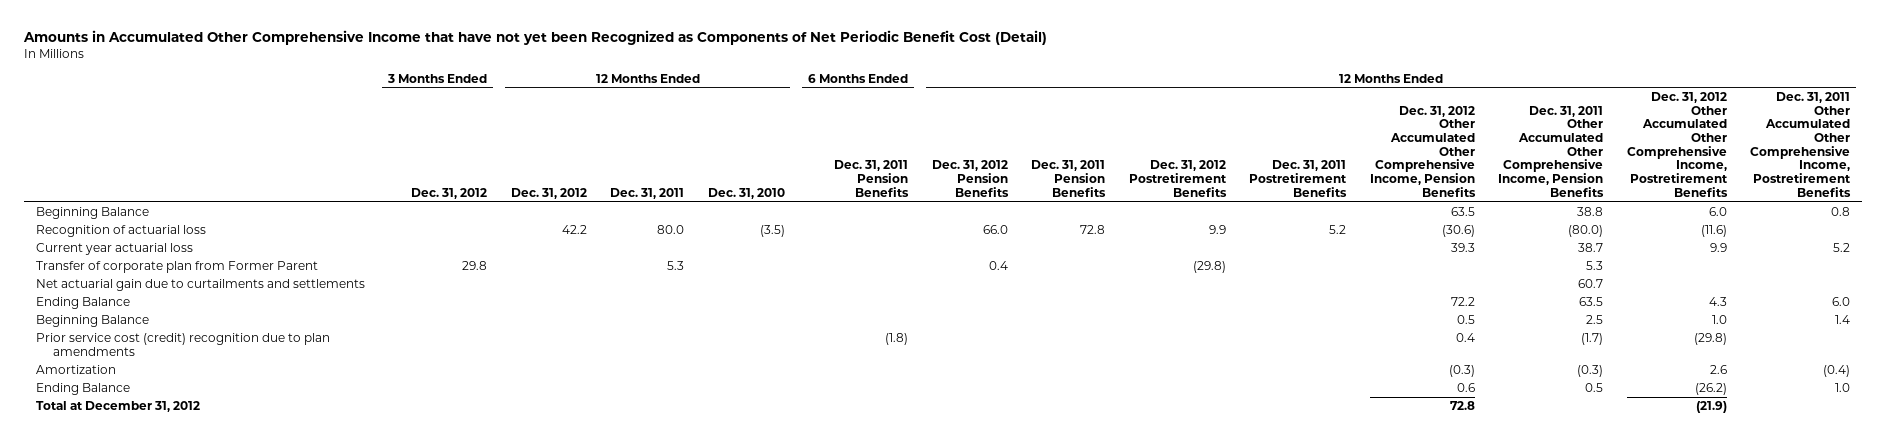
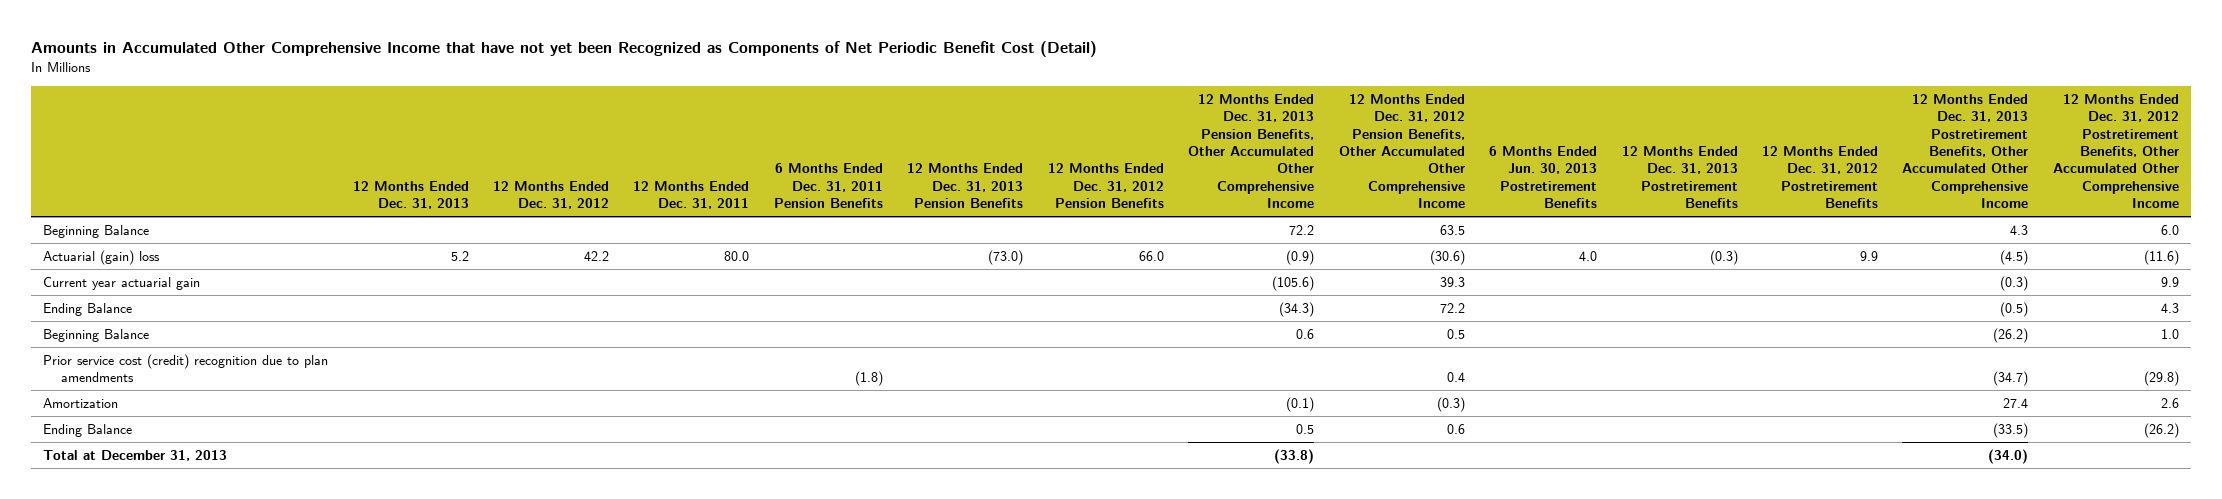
- | 3 Months Ended Dec. 31, 2012 | 12 Months Ended Dec. 31, 2012 | 12 Months Ended Dec. 31, 2011 | 12 Months Ended Dec. 31, 2010 | 6 Months Ended Dec. 31, 2011 Pension Benefits | 12 Months Ended Dec. 31, 2012 Pension Benefits | 12 Months Ended Dec. 31, 2011 Pension Benefits | 12 Months Ended Dec. 31, 2012 Postretirement Benefits | 12 Months Ended Dec. 31, 2011 Postretirement Benefits | 12 Months Ended Dec. 31, 2012 Other Accumulated Other Comprehensive Income, Pension Benefits | 12 Months Ended Dec. 31, 2011 Other Accumulated Other Comprehensive Income, Pension Benefits | 12 Months Ended Dec. 31, 2012 Other Accumulated Other Comprehensive Income, Postretirement Benefits | 12 Months Ended Dec. 31, 2011 Other Accumulated Other Comprehensive Income, Postretirement Benefits
+ | 12 Months Ended Dec. 31, 2013 | 12 Months Ended Dec. 31, 2012 | 12 Months Ended Dec. 31, 2011 | 6 Months Ended Dec. 31, 2011 Pension Benefits | 12 Months Ended Dec. 31, 2013 Pension Benefits | 12 Months Ended Dec. 31, 2012 Pension Benefits | 12 Months Ended Dec. 31, 2013 Pension Benefits, Other Accumulated Other Comprehensive Income | 12 Months Ended Dec. 31, 2012 Pension Benefits, Other Accumulated Other Comprehensive Income | 6 Months Ended Jun. 30, 2013 Postretirement Benefits | 12 Months Ended Dec. 31, 2013 Postretirement Benefits | 12 Months Ended Dec. 31, 2012 Postretirement Benefits | 12 Months Ended Dec. 31, 2013 Postretirement Benefits, Other Accumulated Other Comprehensive Income | 12 Months Ended Dec. 31, 2012 Postretirement Benefits, Other Accumulated Other Comprehensive Income
- Recognition of actuarial loss | | 42.2 | 80.0 | (3.5) | | 66.0 | 72.8 | 9.9 | 5.2 | (30.6) | (80.0) | (11.6) |
- Current year actuarial loss | | | | | | | | | | 39.3 | 38.7 | 9.9 | 5.2
- Transfer of corporate plan from Former Parent | 29.8 | | 5.3 | | | 0.4 | | (29.8) | | | 5.3 | |
- Net actuarial gain due to curtailments and settlements | | | | | | | | | | | 60.7 | |
+ Actuarial (gain) loss | 5.2 | 42.2 | 80.0 | | (73.0) | 66.0 | (0.9) | (30.6) | 4.0 | (0.3) | 9.9 | (4.5) | (11.6)
+ Current year actuarial gain | | | | | | | (105.6) | 39.3 | | | | (0.3) | 9.9
- Total at December 31, 2012 | | | | | | | | | | 72.8 | | (21.9) |
+ Total at December 31, 2013 | | | | | | | (33.8) | | | | | (34.0) |

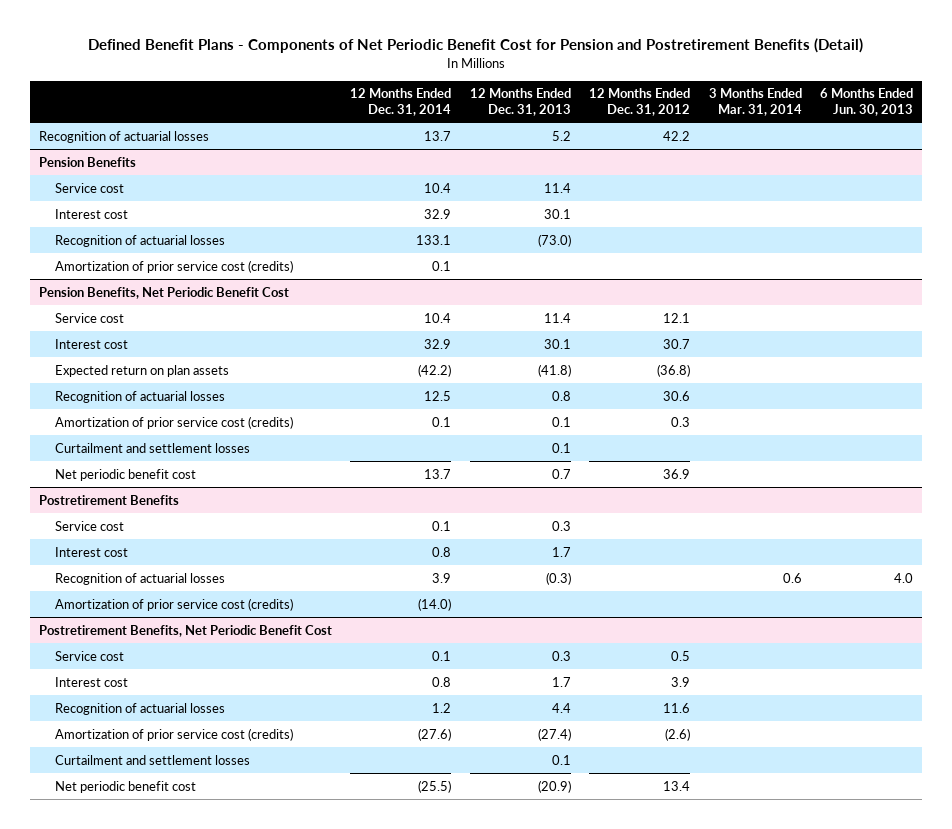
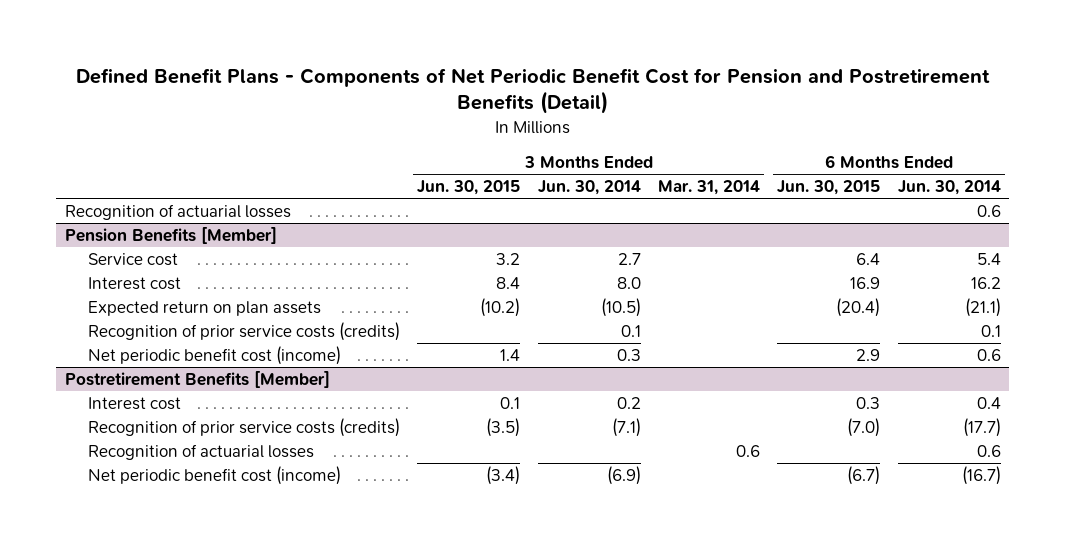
- | 12 Months Ended Dec. 31, 2014 | 12 Months Ended Dec. 31, 2013 | 12 Months Ended Dec. 31, 2012 | 3 Months Ended Mar. 31, 2014 | 6 Months Ended Jun. 30, 2013
+ | 3 Months Ended Jun. 30, 2015 | 3 Months Ended Jun. 30, 2014 | 3 Months Ended Mar. 31, 2014 | 6 Months Ended Jun. 30, 2015 | 6 Months Ended Jun. 30, 2014
- Pension Benefits
+ Pension Benefits [Member]
- Recognition of actuarial losses | 133.1 | (73.0) | | |
- Amortization of prior service cost (credits) | 0.1 | | | |
- Pension Benefits, Net Periodic Benefit Cost
- Service cost | 10.4 | 11.4 | 12.1 | |
- Interest cost | 32.9 | 30.1 | 30.7 | |
- Expected return on plan assets | (42.2) | (41.8) | (36.8) | |
- Recognition of actuarial losses | 12.5 | 0.8 | 30.6 | |
- Amortization of prior service cost (credits) | 0.1 | 0.1 | 0.3 | |
- Curtailment and settlement losses | | 0.1 | | |
- Net periodic benefit cost | 13.7 | 0.7 | 36.9 | |
- Postretirement Benefits
- Service cost | 0.1 | 0.3 | | |
+ Expected return on plan assets | (10.2) | (10.5) | | (20.4) | (21.1)
+ Recognition of prior service costs (credits) | | 0.1 | | | 0.1
+ Net periodic benefit cost (income) | 1.4 | 0.3 | | 2.9 | 0.6
+ Postretirement Benefits [Member]
+ Recognition of prior service costs (credits) | (3.5) | (7.1) | | (7.0) | (17.7)
- Amortization of prior service cost (credits) | (14.0) | | | |
- Postretirement Benefits, Net Periodic Benefit Cost
- Service cost | 0.1 | 0.3 | 0.5 | |
- Interest cost | 0.8 | 1.7 | 3.9 | |
- Recognition of actuarial losses | 1.2 | 4.4 | 11.6 | |
- Amortization of prior service cost (credits) | (27.6) | (27.4) | (2.6) | |
- Curtailment and settlement losses | | 0.1 | | |
- Net periodic benefit cost | (25.5) | (20.9) | 13.4 | |
+ Net periodic benefit cost (income) | (3.4) | (6.9) | | (6.7) | (16.7)

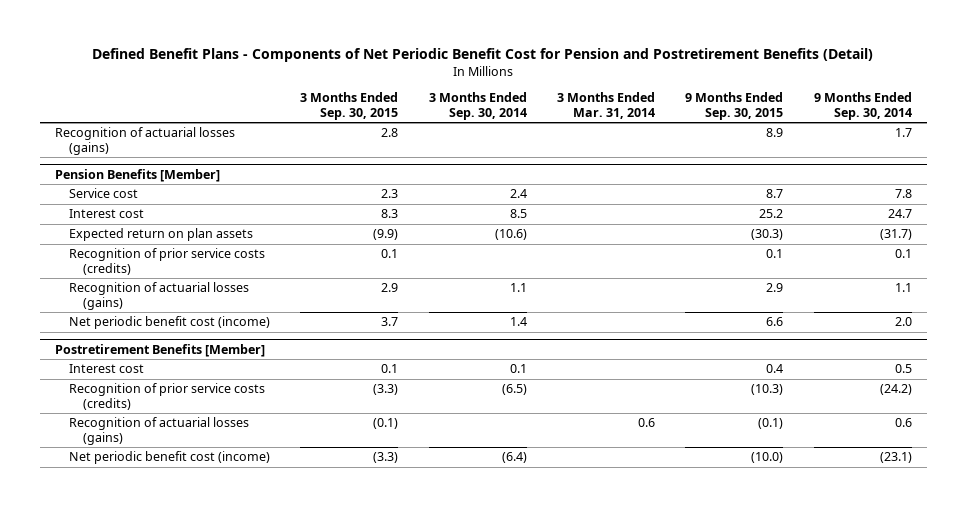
- | 3 Months Ended Jun. 30, 2015 | 3 Months Ended Jun. 30, 2014 | 3 Months Ended Mar. 31, 2014 | 6 Months Ended Jun. 30, 2015 | 6 Months Ended Jun. 30, 2014
+ | 3 Months Ended Sep. 30, 2015 | 3 Months Ended Sep. 30, 2014 | 3 Months Ended Mar. 31, 2014 | 9 Months Ended Sep. 30, 2015 | 9 Months Ended Sep. 30, 2014
- Recognition of actuarial losses | | | | | 0.6
+ Recognition of actuarial losses (gains) | 2.8 | | | 8.9 | 1.7
@ Pension Benefits [Member]
+ Recognition of actuarial losses (gains) | 2.9 | 1.1 | | 2.9 | 1.1
@ Postretirement Benefits [Member]
- Recognition of actuarial losses | | | 0.6 | | 0.6
+ Recognition of actuarial losses (gains) | (0.1) | | 0.6 | (0.1) | 0.6

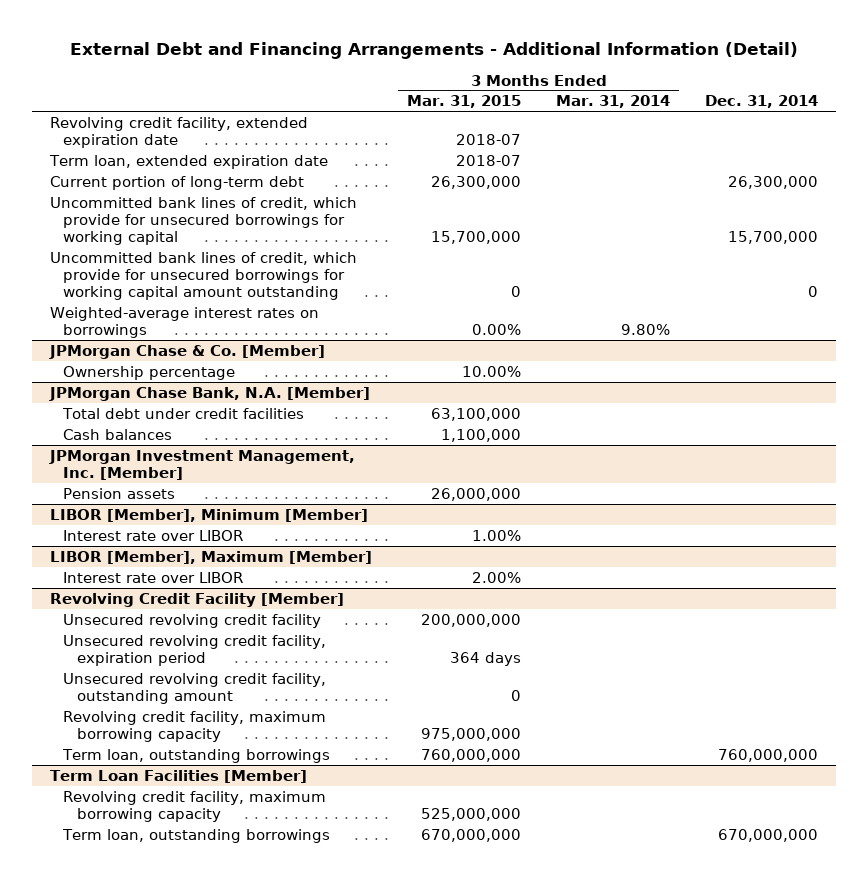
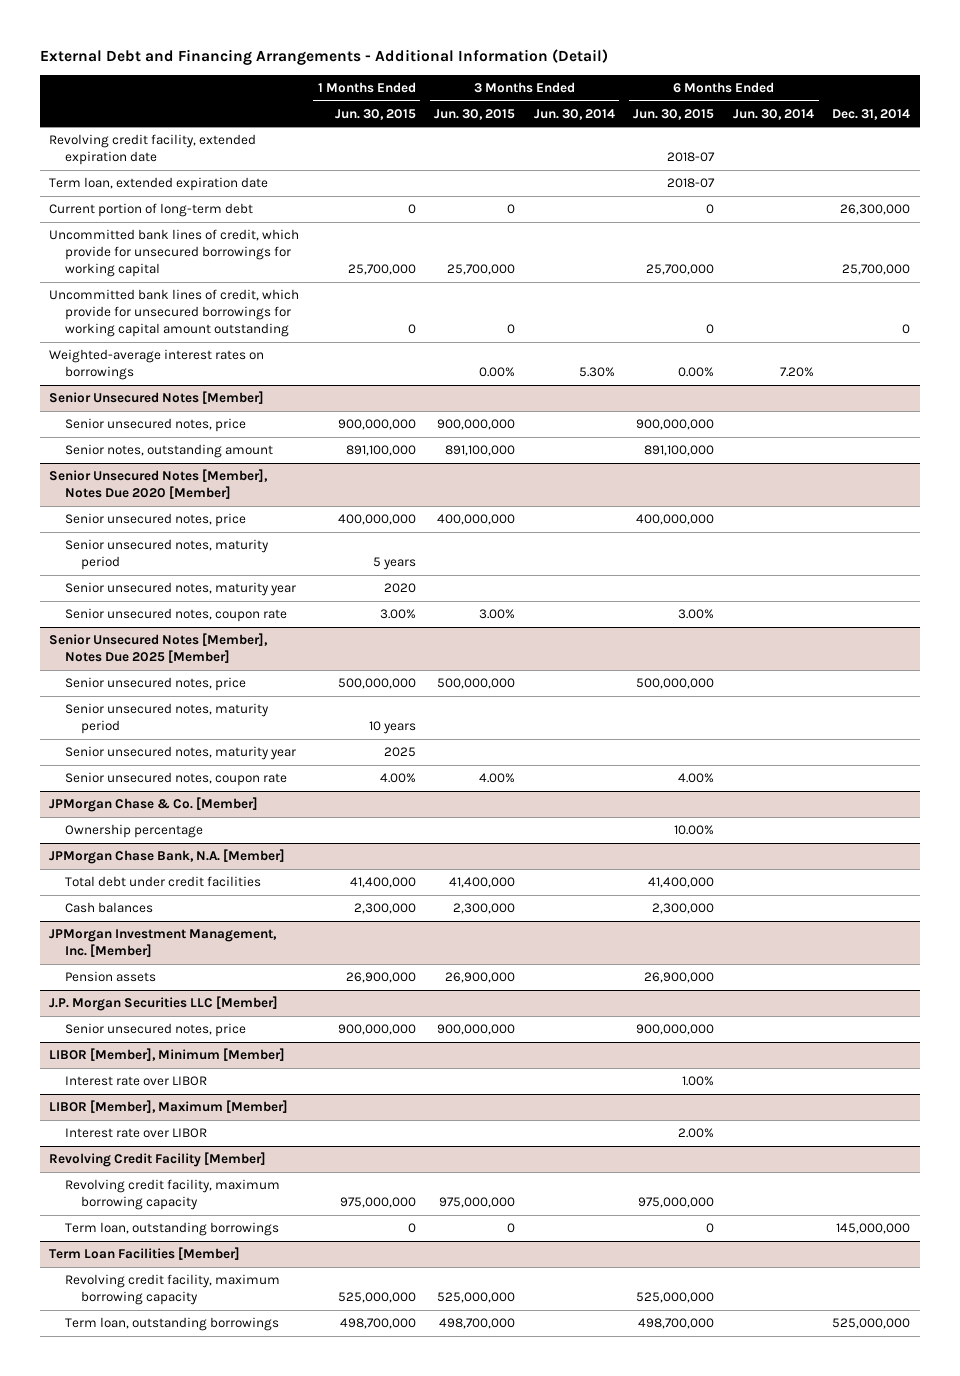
- | 3 Months Ended Mar. 31, 2015 | 3 Months Ended Mar. 31, 2014 | Dec. 31, 2014
+ | 1 Months Ended Jun. 30, 2015 | 3 Months Ended Jun. 30, 2015 | 3 Months Ended Jun. 30, 2014 | 6 Months Ended Jun. 30, 2015 | 6 Months Ended Jun. 30, 2014 | Dec. 31, 2014
- Uncommitted bank lines of credit, which provide for unsecured borrowings for working capital | 15,700,000 | | 15,700,000
+ Uncommitted bank lines of credit, which provide for unsecured borrowings for working capital | 25,700,000 | 25,700,000 | | 25,700,000 | | 25,700,000
+ Senior Unsecured Notes [Member]
+ Senior unsecured notes, price | 900,000,000 | 900,000,000 | | 900,000,000 | |
+ Senior notes, outstanding amount | 891,100,000 | 891,100,000 | | 891,100,000 | |
+ Senior Unsecured Notes [Member], Notes Due 2020 [Member]
+ Senior unsecured notes, price | 400,000,000 | 400,000,000 | | 400,000,000 | |
+ Senior unsecured notes, maturity period | 5 years | | | | |
+ Senior unsecured notes, maturity year | 2020 | | | | |
+ Senior unsecured notes, coupon rate | 3.00% | 3.00% | | 3.00% | |
+ Senior Unsecured Notes [Member], Notes Due 2025 [Member]
+ Senior unsecured notes, price | 500,000,000 | 500,000,000 | | 500,000,000 | |
+ Senior unsecured notes, maturity period | 10 years | | | | |
+ Senior unsecured notes, maturity year | 2025 | | | | |
+ Senior unsecured notes, coupon rate | 4.00% | 4.00% | | 4.00% | |
+ J.P. Morgan Securities LLC [Member]
+ Senior unsecured notes, price | 900,000,000 | 900,000,000 | | 900,000,000 | |
@ Revolving Credit Facility [Member]
- Unsecured revolving credit facility | 200,000,000 | |
- Unsecured revolving credit facility, expiration period | 364 days | |
- Unsecured revolving credit facility, outstanding amount | 0 | |
- Term loan, outstanding borrowings | 760,000,000 | | 760,000,000
+ Term loan, outstanding borrowings | 0 | 0 | | 0 | | 145,000,000
@ Term Loan Facilities [Member]
- Term loan, outstanding borrowings | 670,000,000 | | 670,000,000
+ Term loan, outstanding borrowings | 498,700,000 | 498,700,000 | | 498,700,000 | | 525,000,000

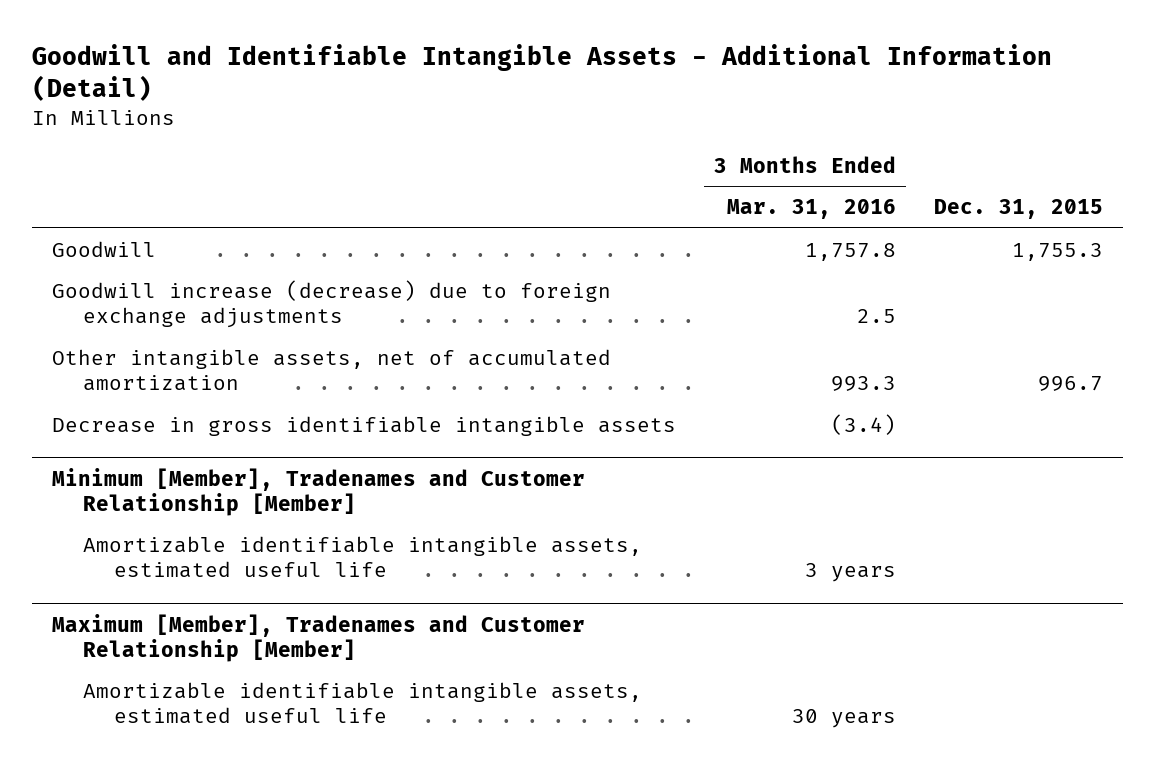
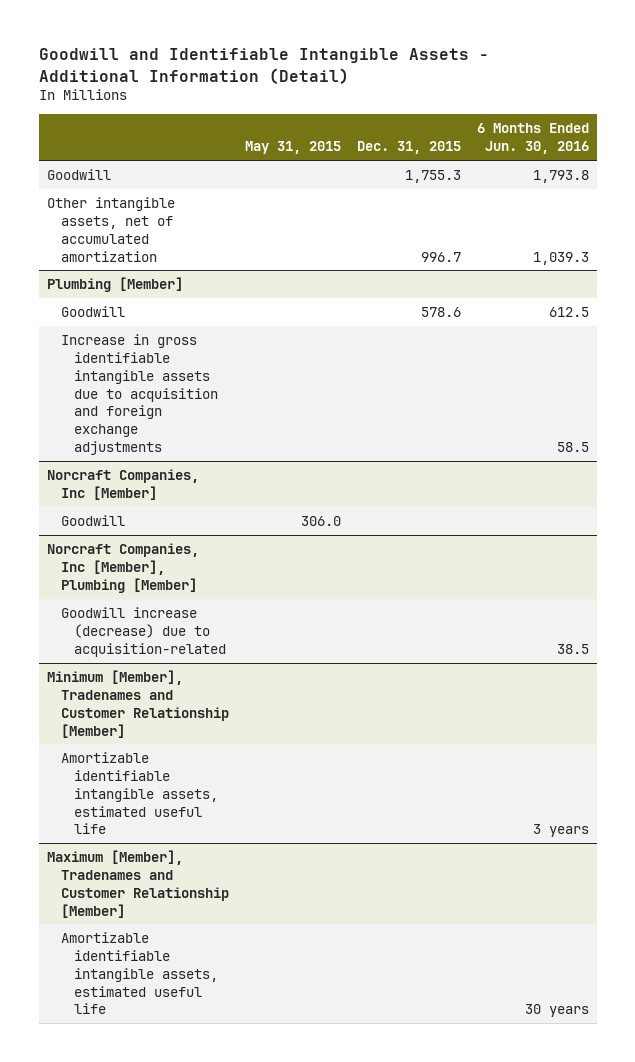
- | 3 Months Ended Mar. 31, 2016 | Dec. 31, 2015
+ | May 31, 2015 | Dec. 31, 2015 | 6 Months Ended Jun. 30, 2016
- Goodwill increase (decrease) due to foreign exchange adjustments | 2.5 |
- Decrease in gross identifiable intangible assets | (3.4) |
+ Plumbing [Member]
+ Goodwill | | 578.6 | 612.5
+ Increase in gross identifiable intangible assets due to acquisition and foreign exchange adjustments | | | 58.5
+ Norcraft Companies, Inc [Member]
+ Goodwill | 306.0 | |
+ Norcraft Companies, Inc [Member], Plumbing [Member]
+ Goodwill increase (decrease) due to acquisition-related | | | 38.5

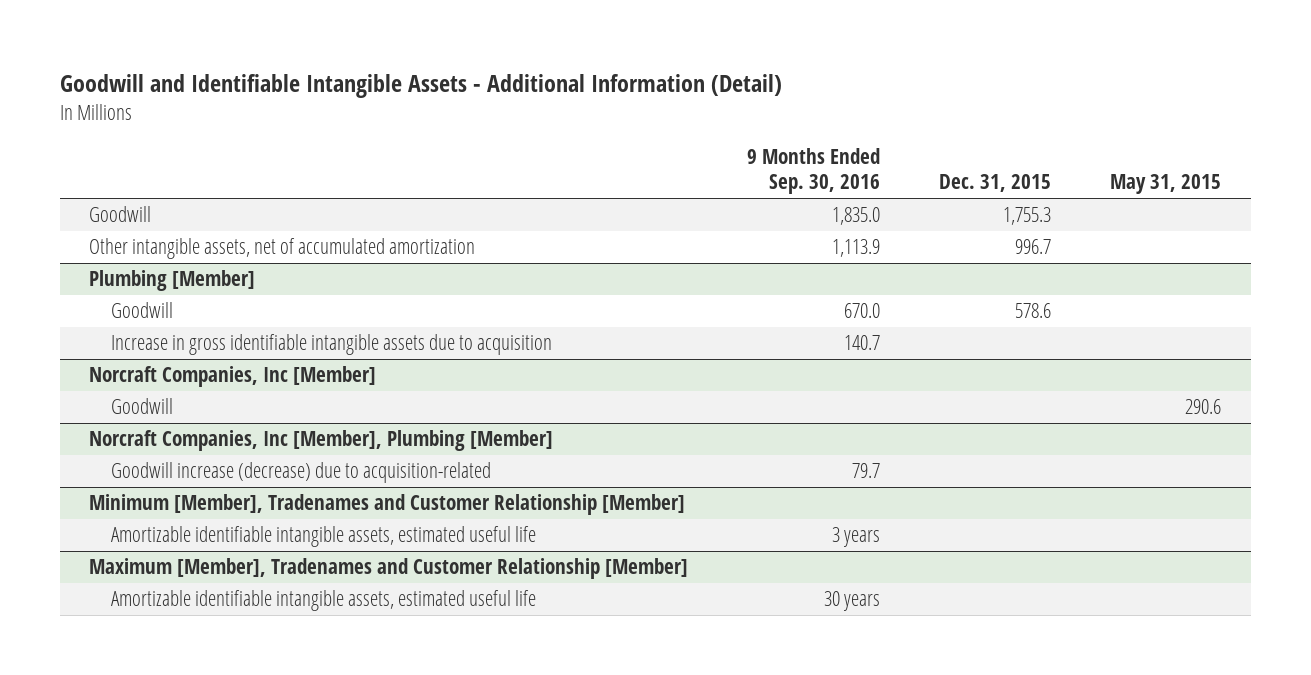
- | May 31, 2015 | Dec. 31, 2015 | 6 Months Ended Jun. 30, 2016
+ | 9 Months Ended Sep. 30, 2016 | Dec. 31, 2015 | May 31, 2015
@ Plumbing [Member]
- Increase in gross identifiable intangible assets due to acquisition and foreign exchange adjustments | | | 58.5
+ Increase in gross identifiable intangible assets due to acquisition | 140.7 | |
@ Norcraft Companies, Inc [Member]
- Goodwill | 306.0 | |
+ Goodwill | | | 290.6

